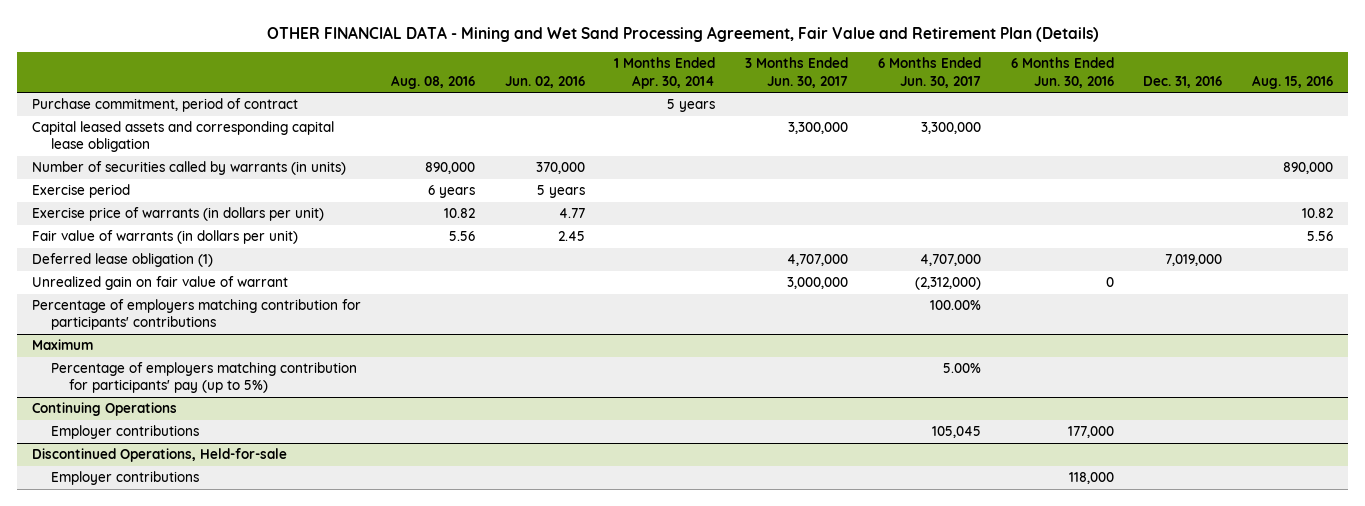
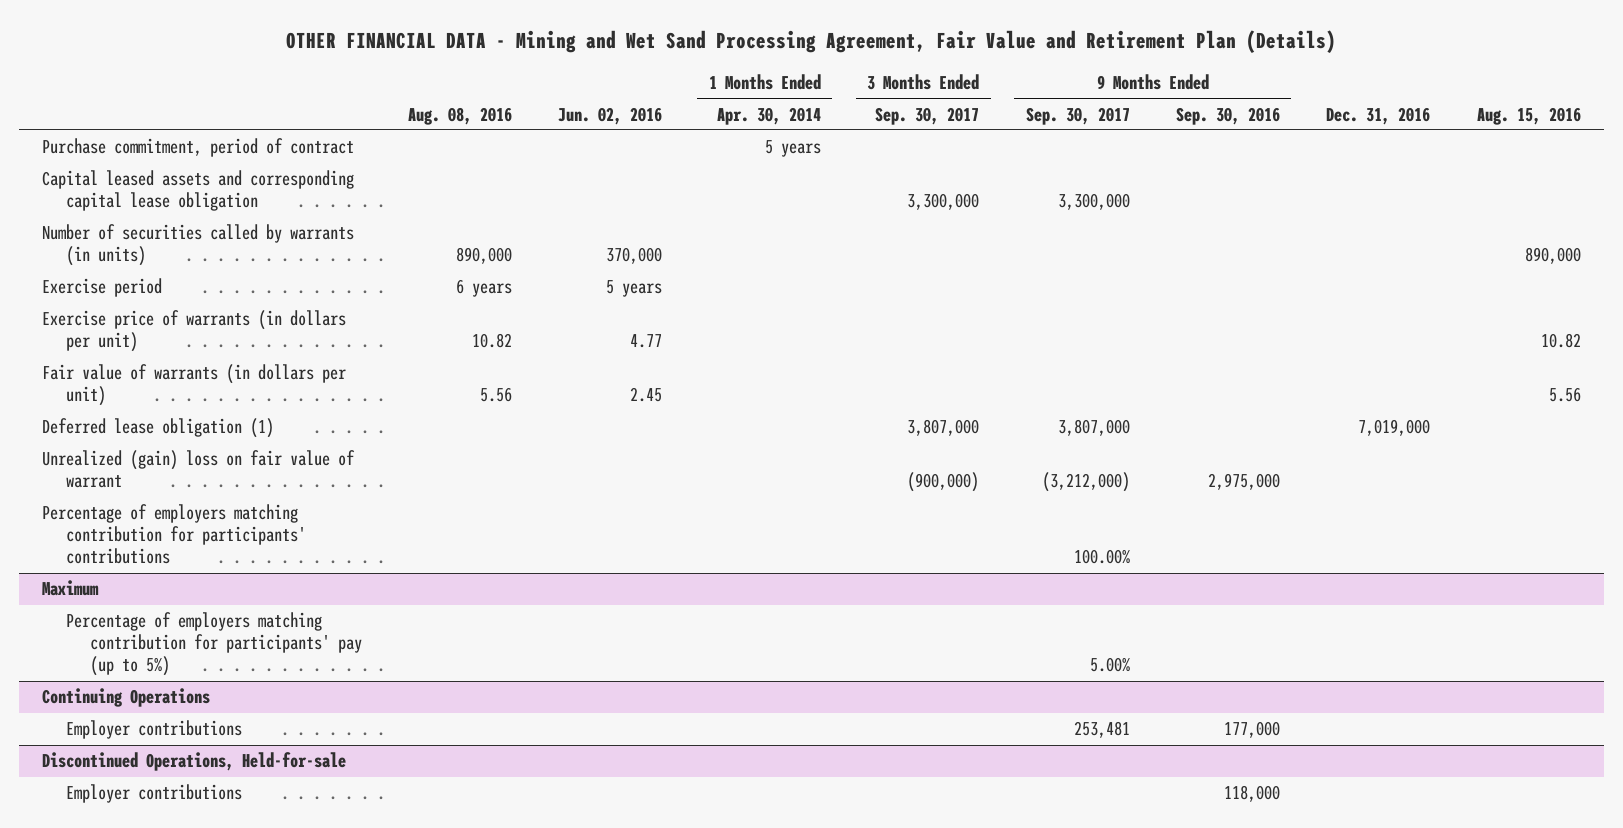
- | Aug. 08, 2016 | Jun. 02, 2016 | 1 Months Ended Apr. 30, 2014 | 3 Months Ended Jun. 30, 2017 | 6 Months Ended Jun. 30, 2017 | 6 Months Ended Jun. 30, 2016 | Dec. 31, 2016 | Aug. 15, 2016
+ | Aug. 08, 2016 | Jun. 02, 2016 | 1 Months Ended Apr. 30, 2014 | 3 Months Ended Sep. 30, 2017 | 9 Months Ended Sep. 30, 2017 | 9 Months Ended Sep. 30, 2016 | Dec. 31, 2016 | Aug. 15, 2016
- Unrealized gain on fair value of warrant | | | | 3,000,000 | (2,312,000) | 0 | |
+ Unrealized (gain) loss on fair value of warrant | | | | (900,000) | (3,212,000) | 2,975,000 | |

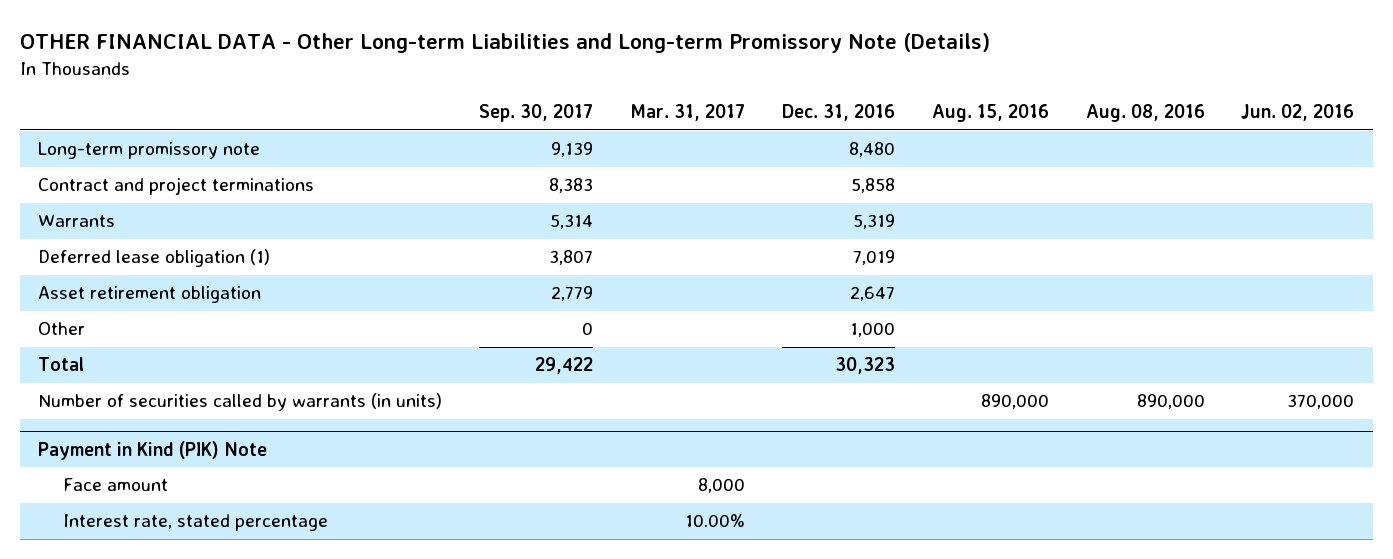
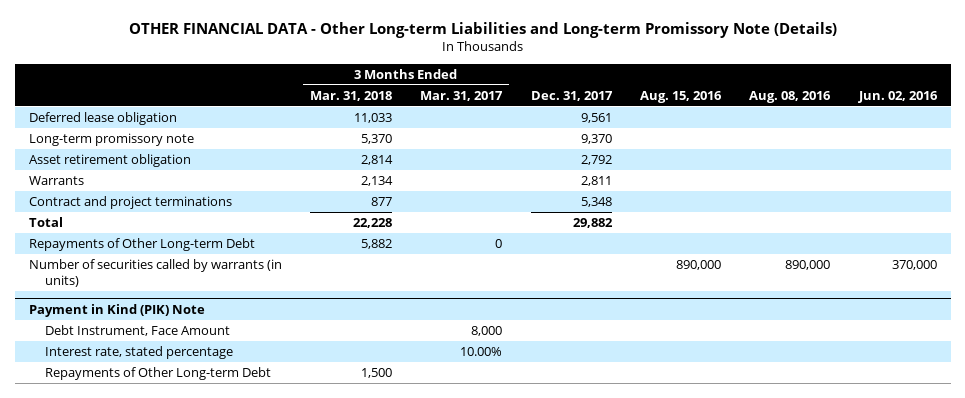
- | Sep. 30, 2017 | Mar. 31, 2017 | Dec. 31, 2016 | Aug. 15, 2016 | Aug. 08, 2016 | Jun. 02, 2016
+ | 3 Months Ended Mar. 31, 2018 | 3 Months Ended Mar. 31, 2017 | Dec. 31, 2017 | Aug. 15, 2016 | Aug. 08, 2016 | Jun. 02, 2016
+ Deferred lease obligation | 11,033 | | 9,561 | | |
- Deferred lease obligation (1) | 3,807 | | 7,019 | | |
- Other | 0 | | 1,000 | | |
moved down: Warrants | 2,134 | | 2,811 | | |
moved down: Contract and project terminations | 877 | | 5,348 | | |
+ Repayments of Other Long-term Debt | 5,882 | 0 | | | |
@ Payment in Kind (PIK) Note
- Face amount | | 8,000 | | | |
+ Debt Instrument, Face Amount | | 8,000 | | | |
+ Repayments of Other Long-term Debt | 1,500 | | | | |

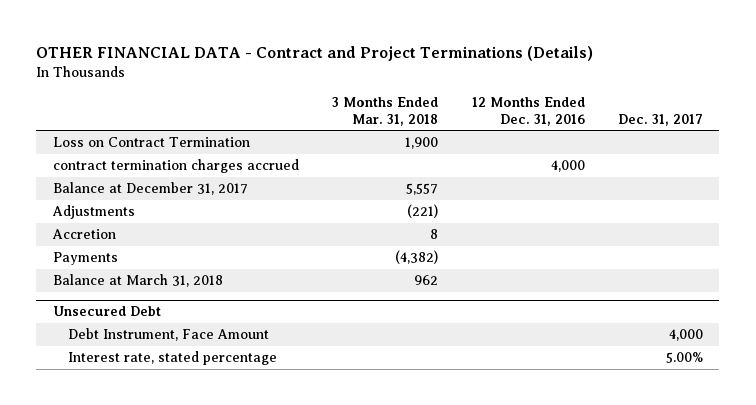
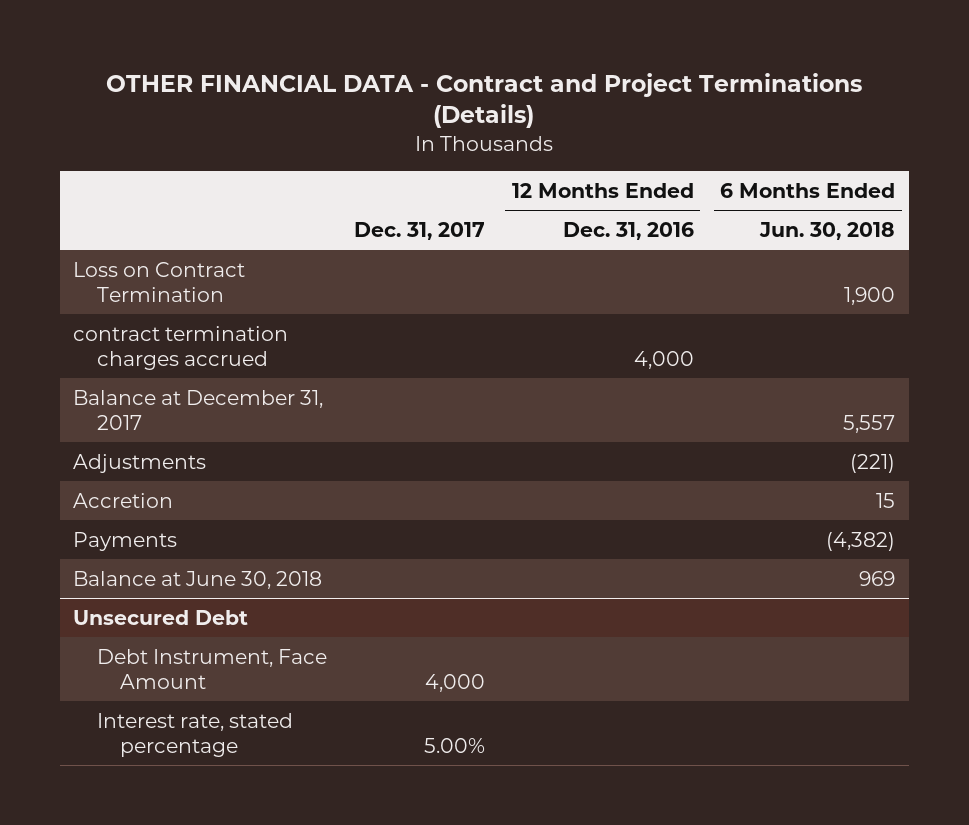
- | 3 Months Ended Mar. 31, 2018 | 12 Months Ended Dec. 31, 2016 | Dec. 31, 2017
+ | Dec. 31, 2017 | 12 Months Ended Dec. 31, 2016 | 6 Months Ended Jun. 30, 2018
- Balance at March 31, 2018 | 962 | |
+ Balance at June 30, 2018 | | | 969

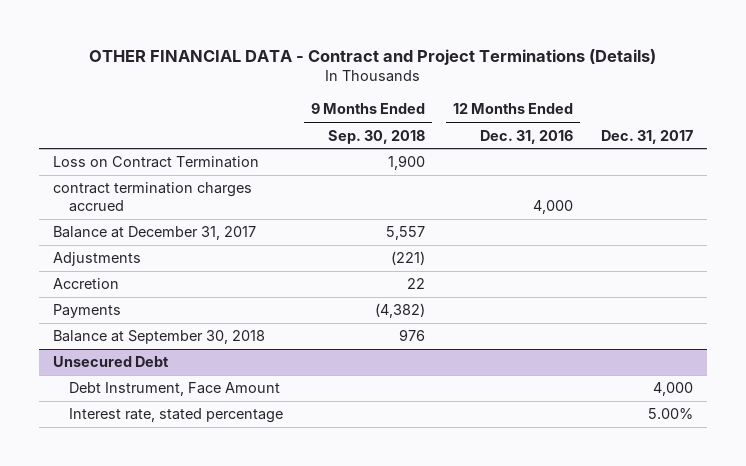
- | Dec. 31, 2017 | 12 Months Ended Dec. 31, 2016 | 6 Months Ended Jun. 30, 2018
+ | 9 Months Ended Sep. 30, 2018 | 12 Months Ended Dec. 31, 2016 | Dec. 31, 2017
- Balance at June 30, 2018 | | | 969
+ Balance at September 30, 2018 | 976 | |

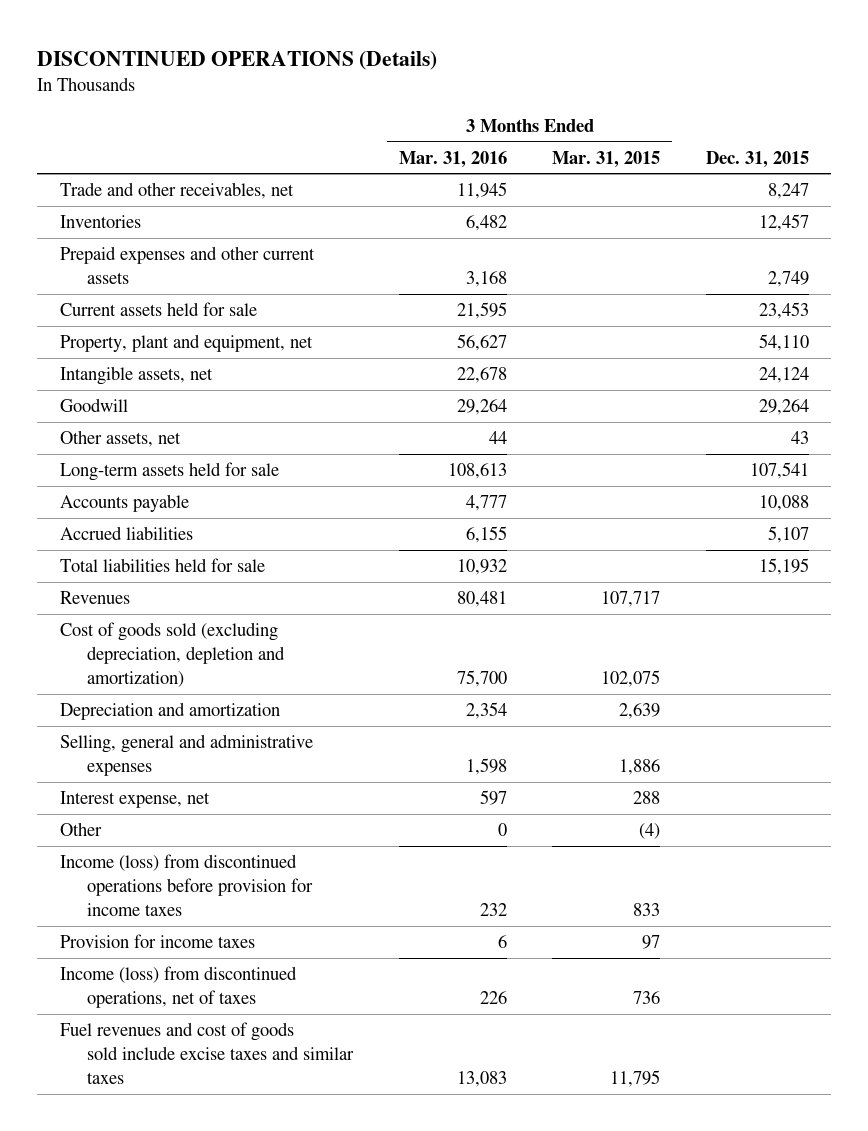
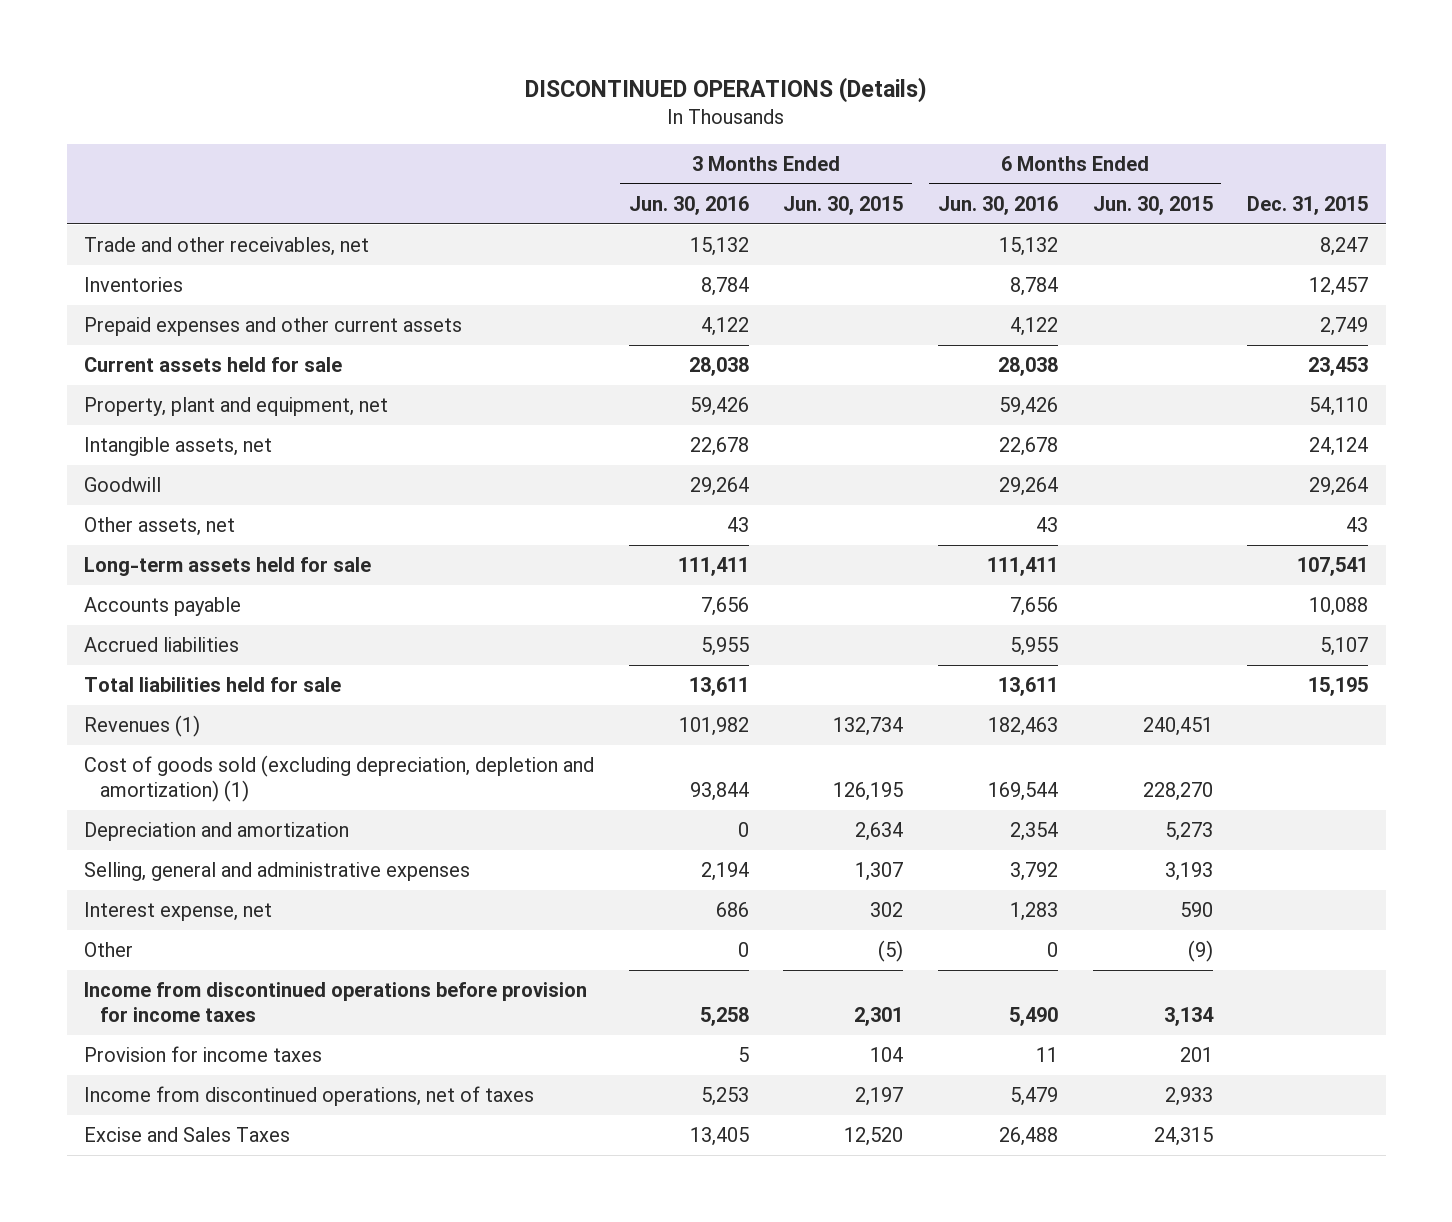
- | 3 Months Ended Mar. 31, 2016 | 3 Months Ended Mar. 31, 2015 | Dec. 31, 2015
+ | 3 Months Ended Jun. 30, 2016 | 3 Months Ended Jun. 30, 2015 | 6 Months Ended Jun. 30, 2016 | 6 Months Ended Jun. 30, 2015 | Dec. 31, 2015
- Revenues | 80,481 | 107,717 |
- Cost of goods sold (excluding depreciation, depletion and amortization) | 75,700 | 102,075 |
+ Revenues (1) | 101,982 | 132,734 | 182,463 | 240,451 |
+ Cost of goods sold (excluding depreciation, depletion and amortization) (1) | 93,844 | 126,195 | 169,544 | 228,270 |
- Income (loss) from discontinued operations before provision for income taxes | 232 | 833 |
+ Income from discontinued operations before provision for income taxes | 5,258 | 2,301 | 5,490 | 3,134 |
- Income (loss) from discontinued operations, net of taxes | 226 | 736 |
- Fuel revenues and cost of goods sold include excise taxes and similar taxes | 13,083 | 11,795 |
+ Income from discontinued operations, net of taxes | 5,253 | 2,197 | 5,479 | 2,933 |
+ Excise and Sales Taxes | 13,405 | 12,520 | 26,488 | 24,315 |

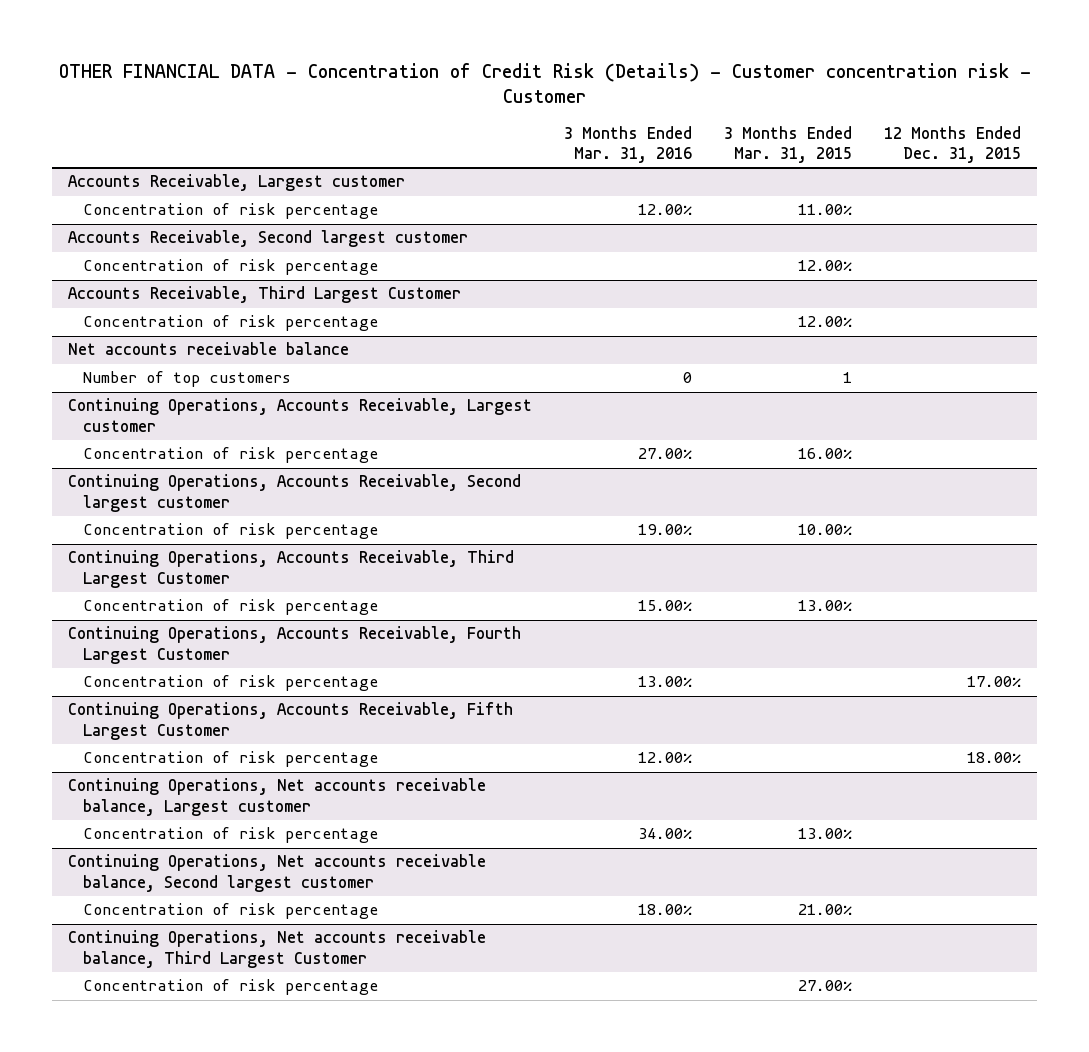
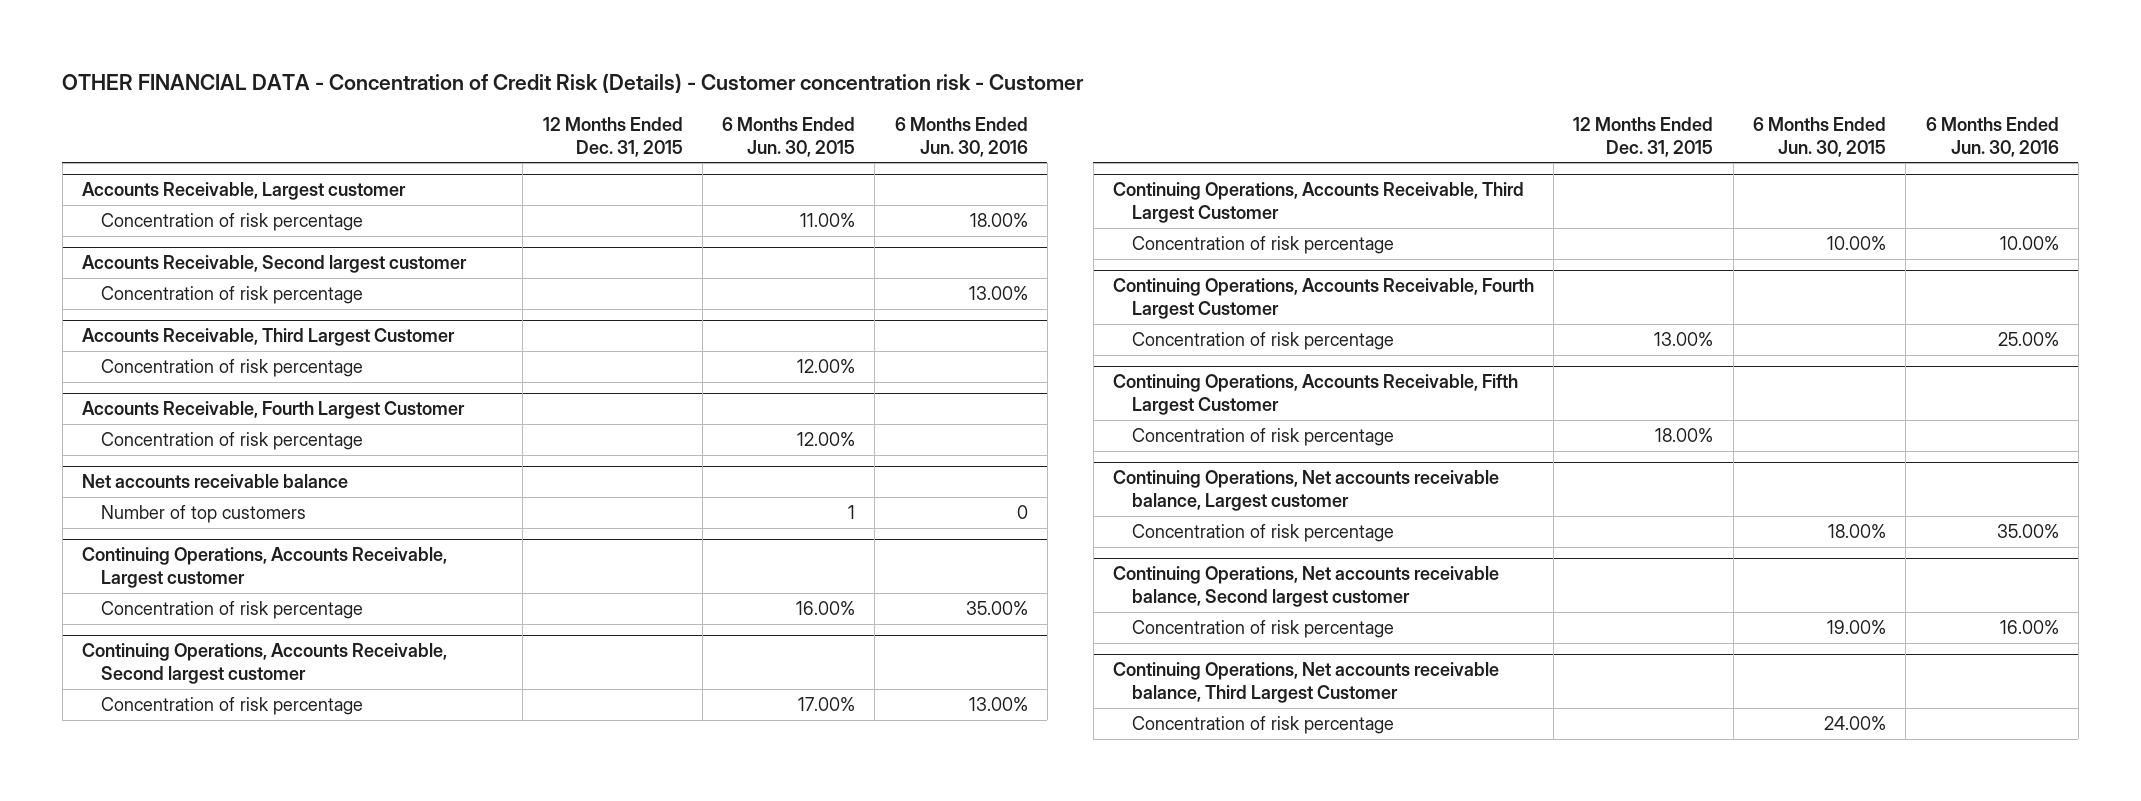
- | 3 Months Ended Mar. 31, 2016 | 3 Months Ended Mar. 31, 2015 | 12 Months Ended Dec. 31, 2015
+ | 12 Months Ended Dec. 31, 2015 | 6 Months Ended Jun. 30, 2015 | 6 Months Ended Jun. 30, 2016
+ Accounts Receivable, Fourth Largest Customer
+ Concentration of risk percentage | | 12.00% |
@ Continuing Operations, Accounts Receivable, Fourth Largest Customer
- Concentration of risk percentage | 13.00% | | 17.00%
+ Concentration of risk percentage | 13.00% | | 25.00%

